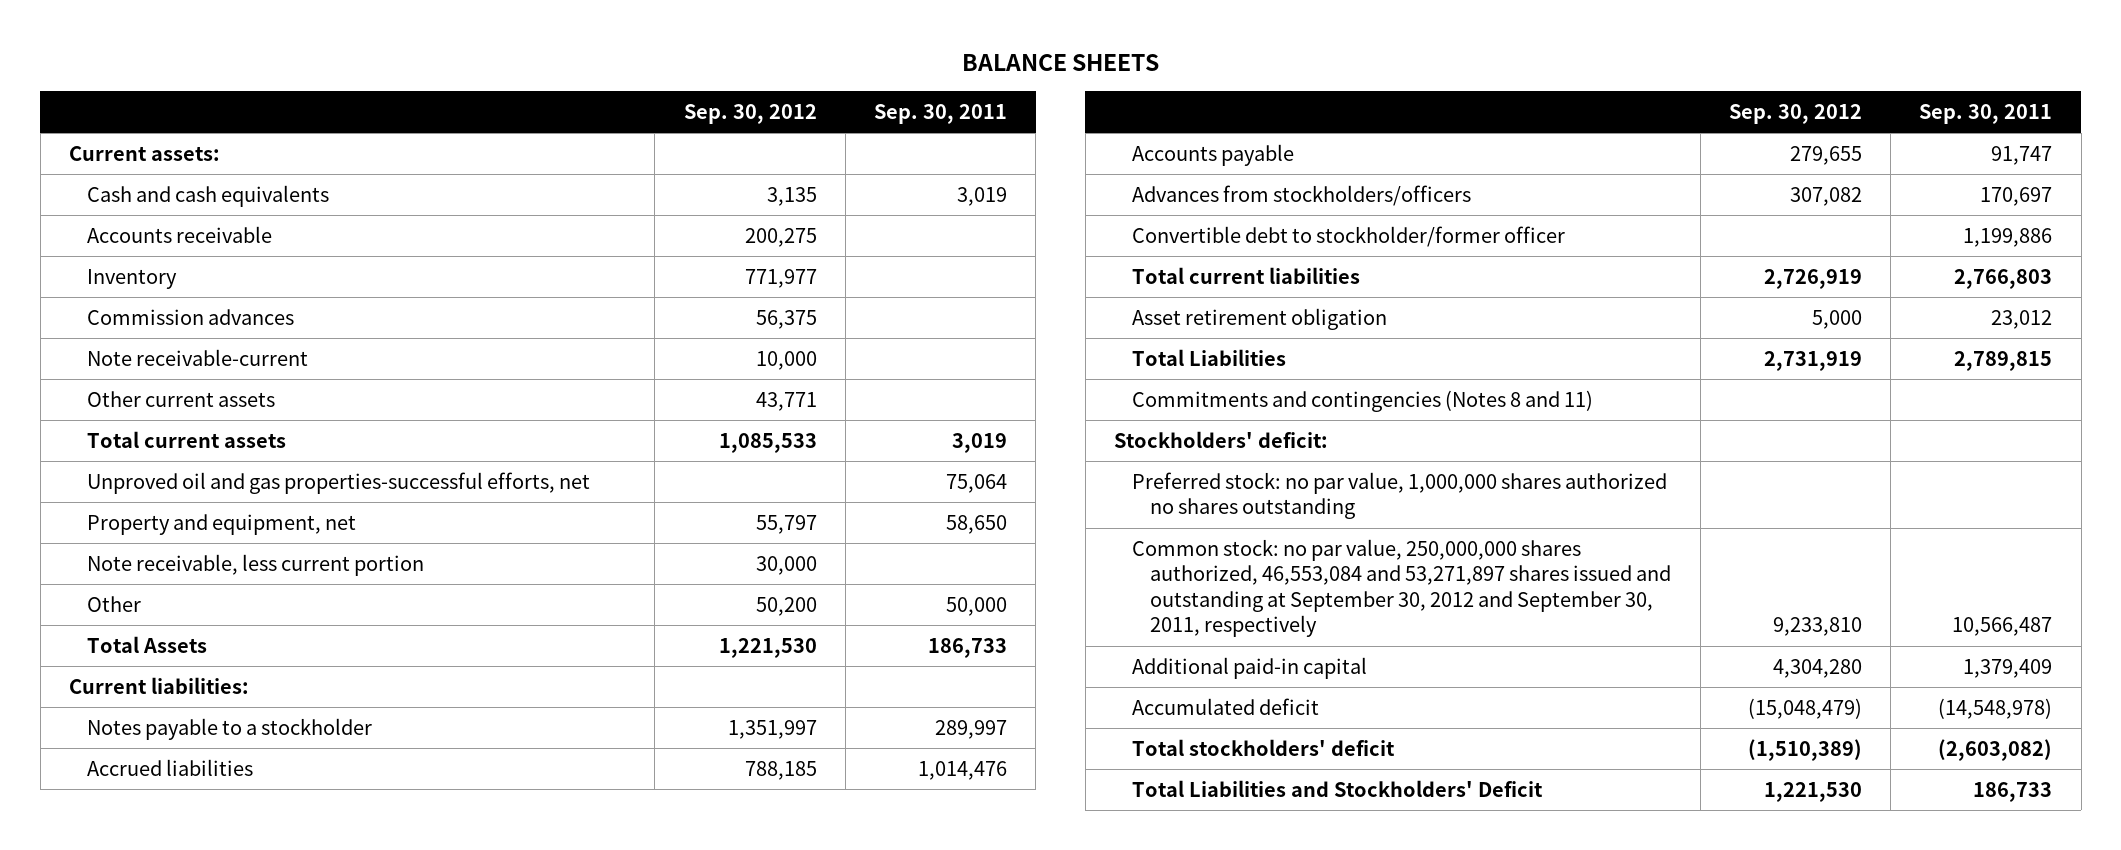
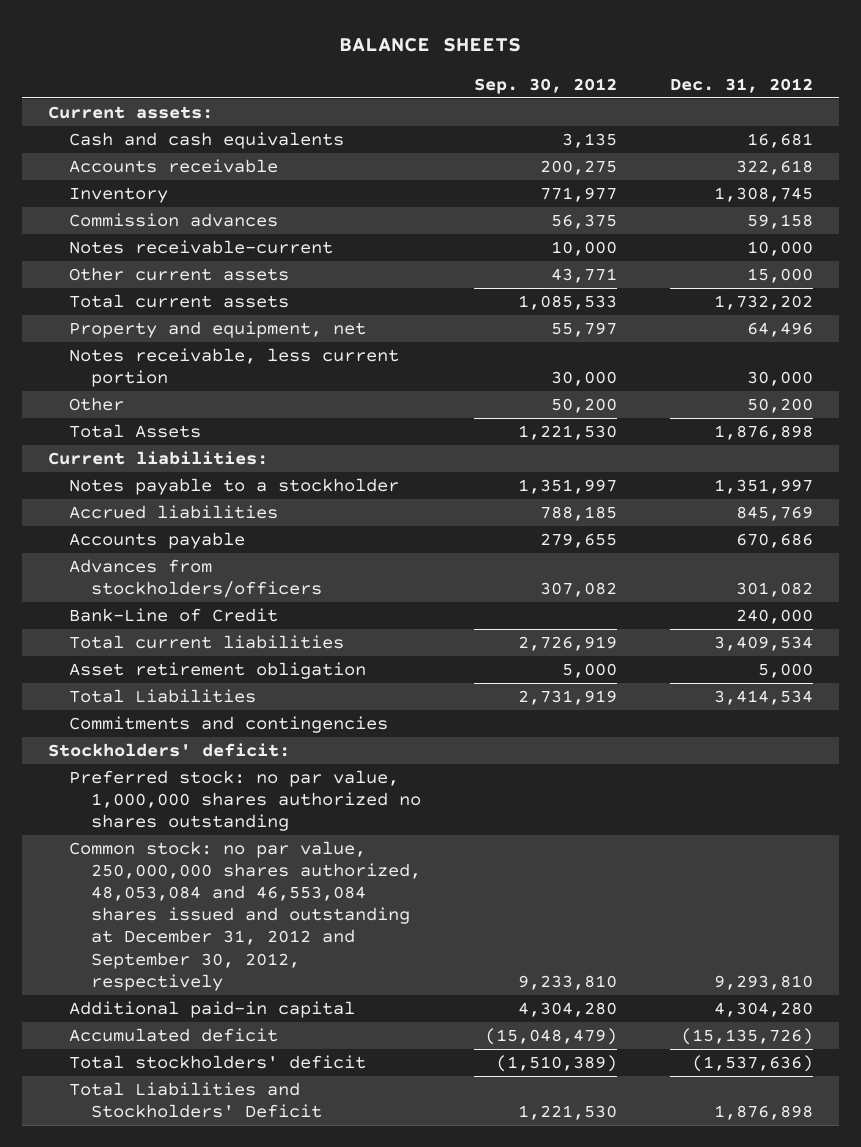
- | Sep. 30, 2012 | Sep. 30, 2011
+ | Sep. 30, 2012 | Dec. 31, 2012
- Note receivable-current | 10,000 |
+ Notes receivable-current | 10,000 | 10,000
- Unproved oil and gas properties-successful efforts, net | | 75,064
- Note receivable, less current portion | 30,000 |
+ Notes receivable, less current portion | 30,000 | 30,000
- Convertible debt to stockholder/former officer | | 1,199,886
+ Bank-Line of Credit | | 240,000
- Commitments and contingencies (Notes 8 and 11)
+ Commitments and contingencies
- Common stock: no par value, 250,000,000 shares authorized, 46,553,084 and 53,271,897 shares issued and outstanding at September 30, 2012 and September 30, 2011, respectively | 9,233,810 | 10,566,487
+ Common stock: no par value, 250,000,000 shares authorized, 48,053,084 and 46,553,084 shares issued and outstanding at December 31, 2012 and September 30, 2012, respectively | 9,233,810 | 9,293,810

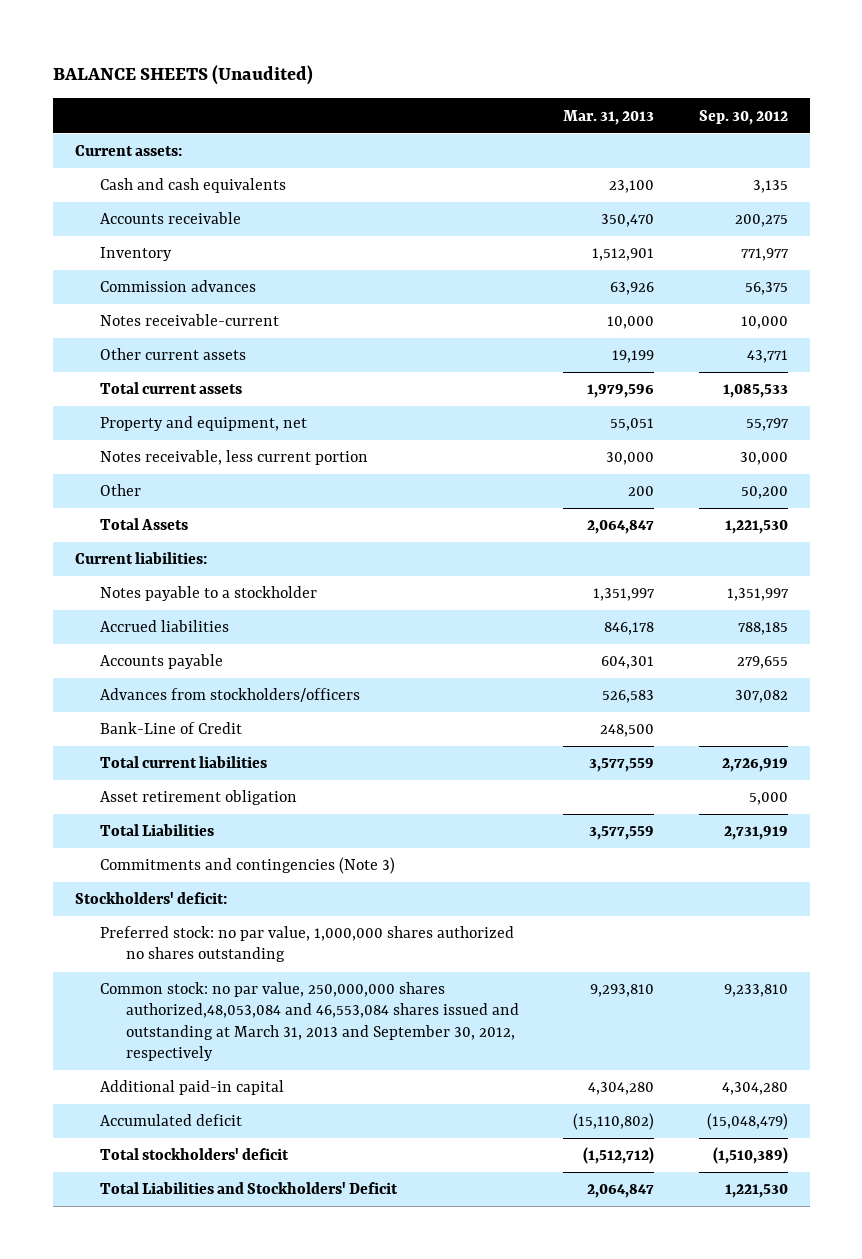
- BALANCE SHEETS
+ BALANCE SHEETS (Unaudited)
- | Sep. 30, 2012 | Dec. 31, 2012
+ | Mar. 31, 2013 | Sep. 30, 2012
- Commitments and contingencies
+ Commitments and contingencies (Note 3)
- Common stock: no par value, 250,000,000 shares authorized, 48,053,084 and 46,553,084 shares issued and outstanding at December 31, 2012 and September 30, 2012, respectively | 9,233,810 | 9,293,810
+ Common stock: no par value, 250,000,000 shares authorized,48,053,084 and 46,553,084 shares issued and outstanding at March 31, 2013 and September 30, 2012, respectively | 9,293,810 | 9,233,810

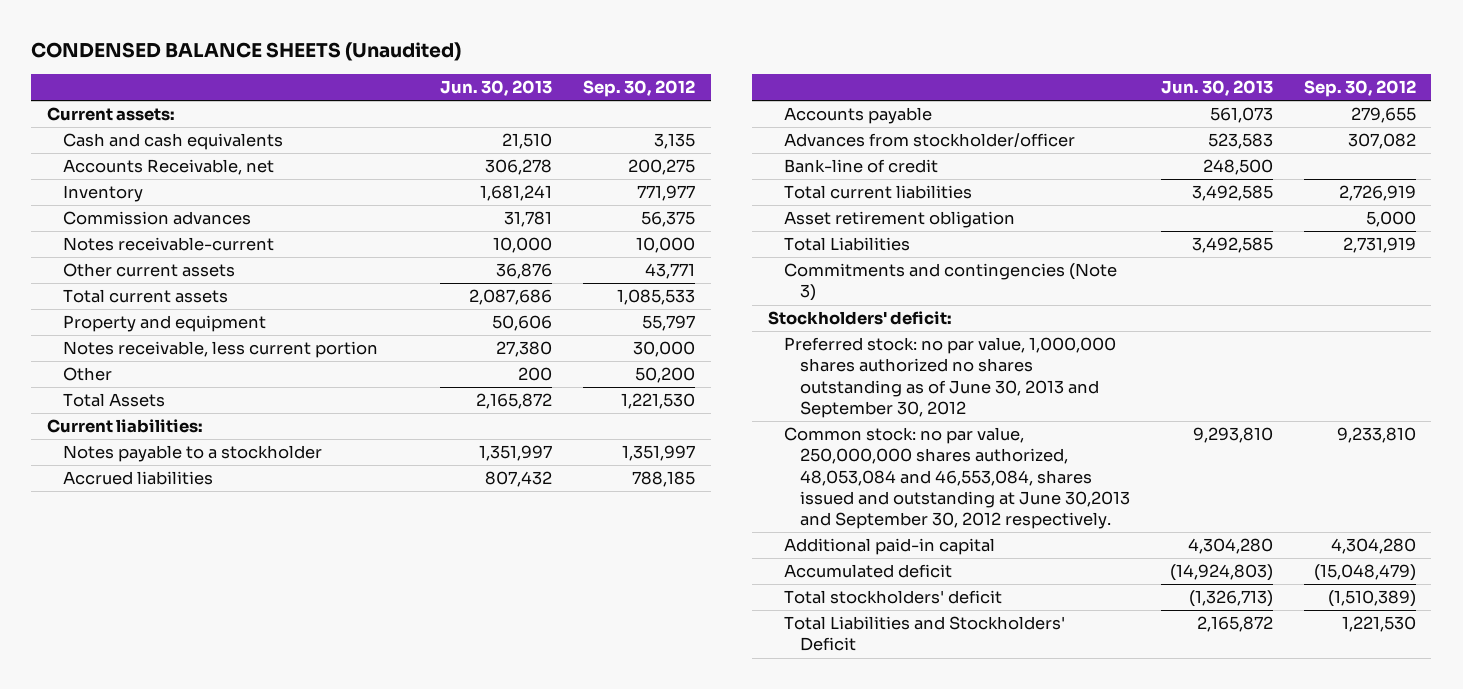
- BALANCE SHEETS (Unaudited)
+ CONDENSED BALANCE SHEETS (Unaudited)
- | Mar. 31, 2013 | Sep. 30, 2012
+ | Jun. 30, 2013 | Sep. 30, 2012
- Accounts receivable | 350,470 | 200,275
+ Accounts Receivable, net | 306,278 | 200,275
- Property and equipment, net | 55,051 | 55,797
+ Property and equipment | 50,606 | 55,797
- Advances from stockholders/officers | 526,583 | 307,082
- Bank-Line of Credit | 248,500 |
+ Advances from stockholder/officer | 523,583 | 307,082
+ Bank-line of credit | 248,500 |
- Preferred stock: no par value, 1,000,000 shares authorized no shares outstanding
- Common stock: no par value, 250,000,000 shares authorized,48,053,084 and 46,553,084 shares issued and outstanding at March 31, 2013 and September 30, 2012, respectively | 9,293,810 | 9,233,810
+ Preferred stock: no par value, 1,000,000 shares authorized no shares outstanding as of June 30, 2013 and September 30, 2012
+ Common stock: no par value, 250,000,000 shares authorized, 48,053,084 and 46,553,084, shares issued and outstanding at June 30,2013 and September 30, 2012 respectively. | 9,293,810 | 9,233,810

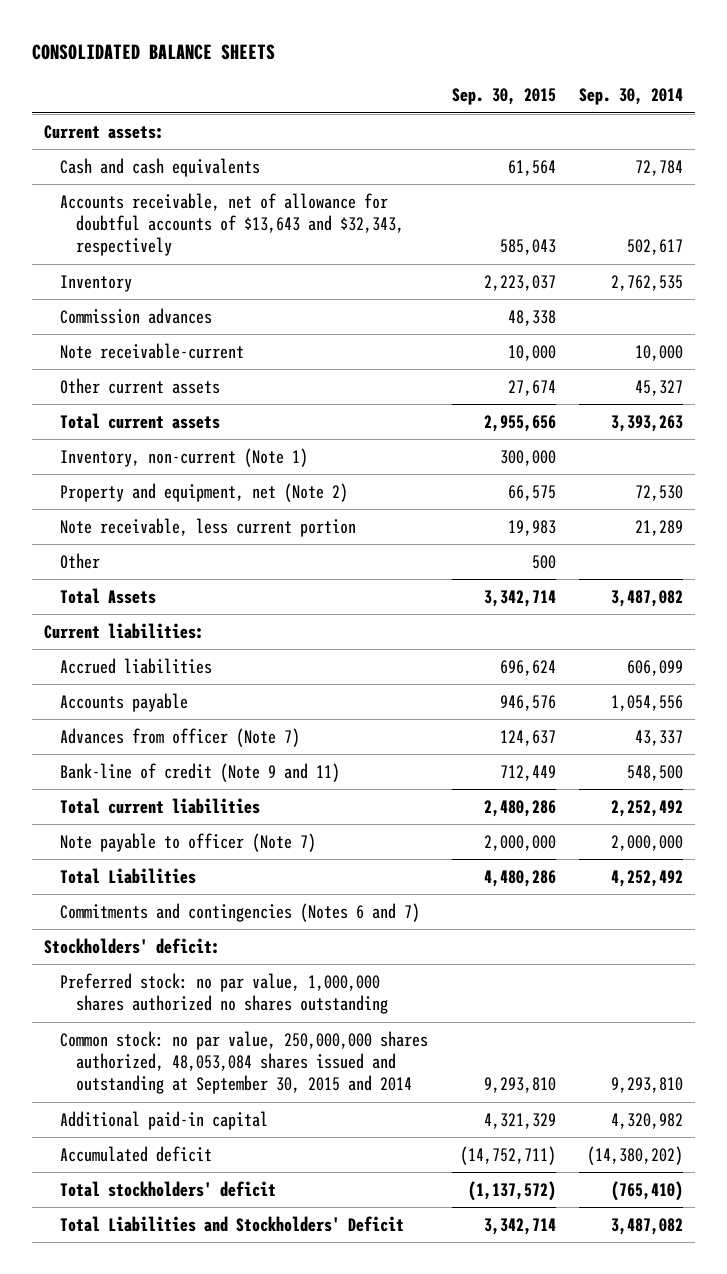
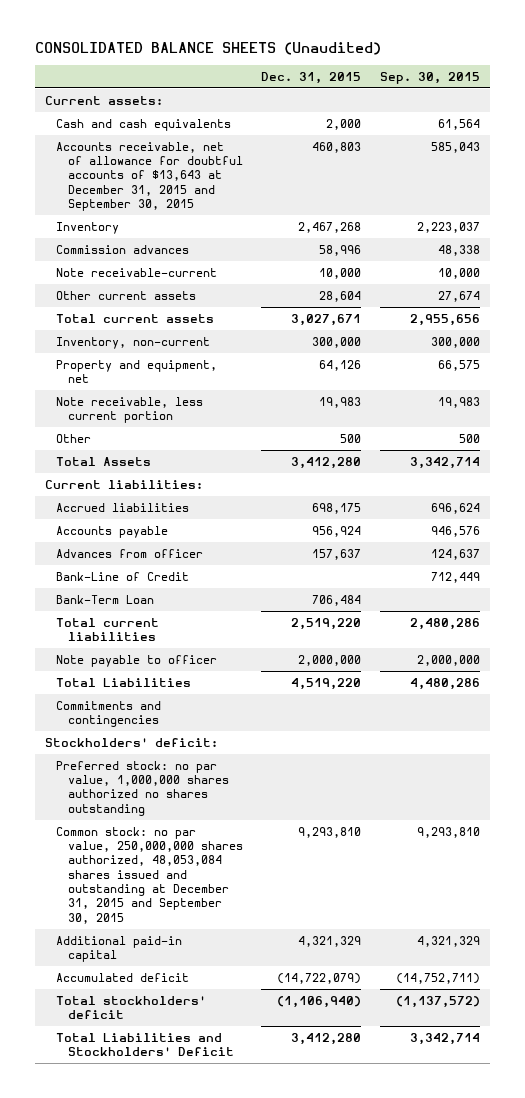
- CONSOLIDATED BALANCE SHEETS
+ CONSOLIDATED BALANCE SHEETS (Unaudited)
- | Sep. 30, 2015 | Sep. 30, 2014
+ | Dec. 31, 2015 | Sep. 30, 2015
- Accounts receivable, net of allowance for doubtful accounts of $13,643 and $32,343, respectively | 585,043 | 502,617
+ Accounts receivable, net of allowance for doubtful accounts of $13,643 at December 31, 2015 and September 30, 2015 | 460,803 | 585,043
- Inventory, non-current (Note 1) | 300,000 |
- Property and equipment, net (Note 2) | 66,575 | 72,530
+ Inventory, non-current | 300,000 | 300,000
+ Property and equipment, net | 64,126 | 66,575
- Advances from officer (Note 7) | 124,637 | 43,337
- Bank-line of credit (Note 9 and 11) | 712,449 | 548,500
+ Advances from officer | 157,637 | 124,637
+ Bank-Line of Credit | | 712,449
+ Bank-Term Loan | 706,484 |
- Note payable to officer (Note 7) | 2,000,000 | 2,000,000
+ Note payable to officer | 2,000,000 | 2,000,000
- Commitments and contingencies (Notes 6 and 7)
+ Commitments and contingencies
- Common stock: no par value, 250,000,000 shares authorized, 48,053,084 shares issued and outstanding at September 30, 2015 and 2014 | 9,293,810 | 9,293,810
+ Common stock: no par value, 250,000,000 shares authorized, 48,053,084 shares issued and outstanding at December 31, 2015 and September 30, 2015 | 9,293,810 | 9,293,810

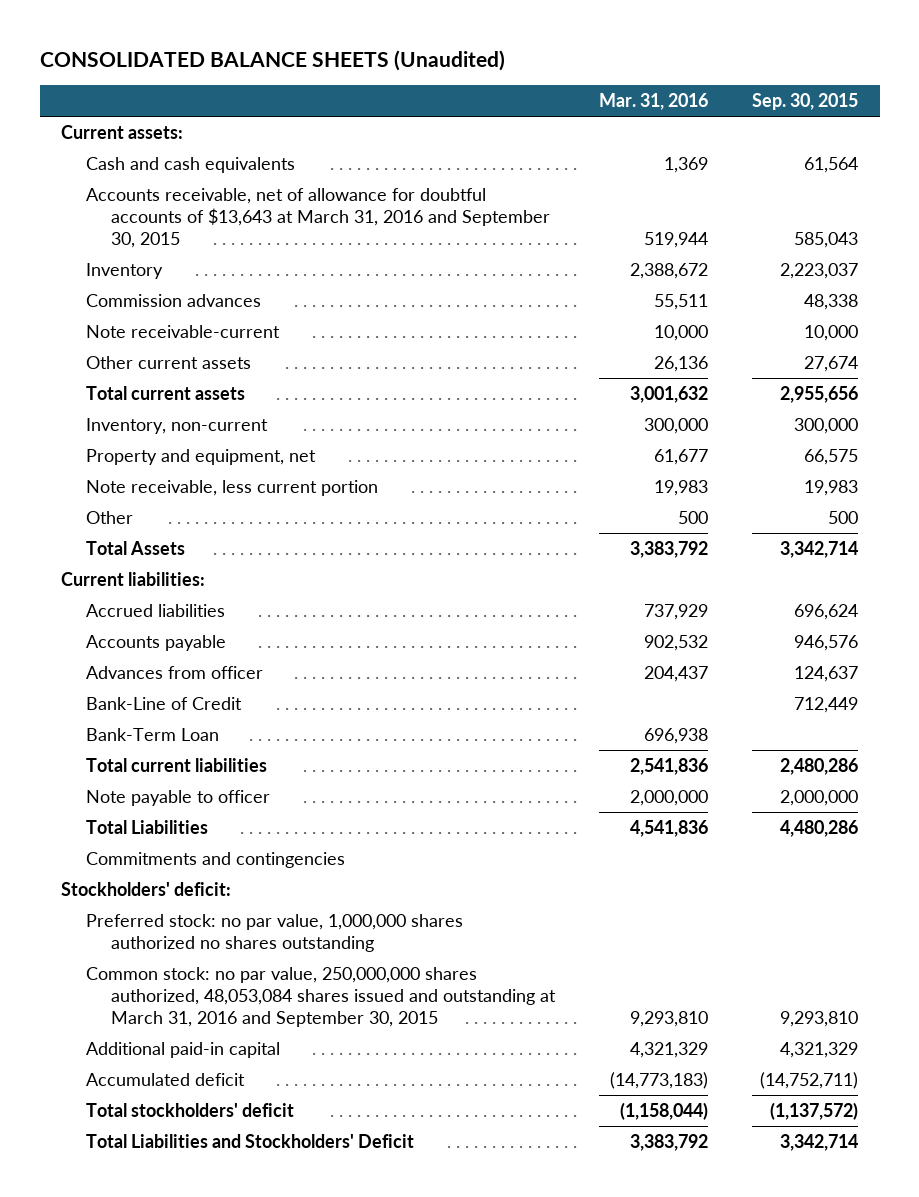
- | Dec. 31, 2015 | Sep. 30, 2015
+ | Mar. 31, 2016 | Sep. 30, 2015
- Accounts receivable, net of allowance for doubtful accounts of $13,643 at December 31, 2015 and September 30, 2015 | 460,803 | 585,043
+ Accounts receivable, net of allowance for doubtful accounts of $13,643 at March 31, 2016 and September 30, 2015 | 519,944 | 585,043
- Common stock: no par value, 250,000,000 shares authorized, 48,053,084 shares issued and outstanding at December 31, 2015 and September 30, 2015 | 9,293,810 | 9,293,810
+ Common stock: no par value, 250,000,000 shares authorized, 48,053,084 shares issued and outstanding at March 31, 2016 and September 30, 2015 | 9,293,810 | 9,293,810

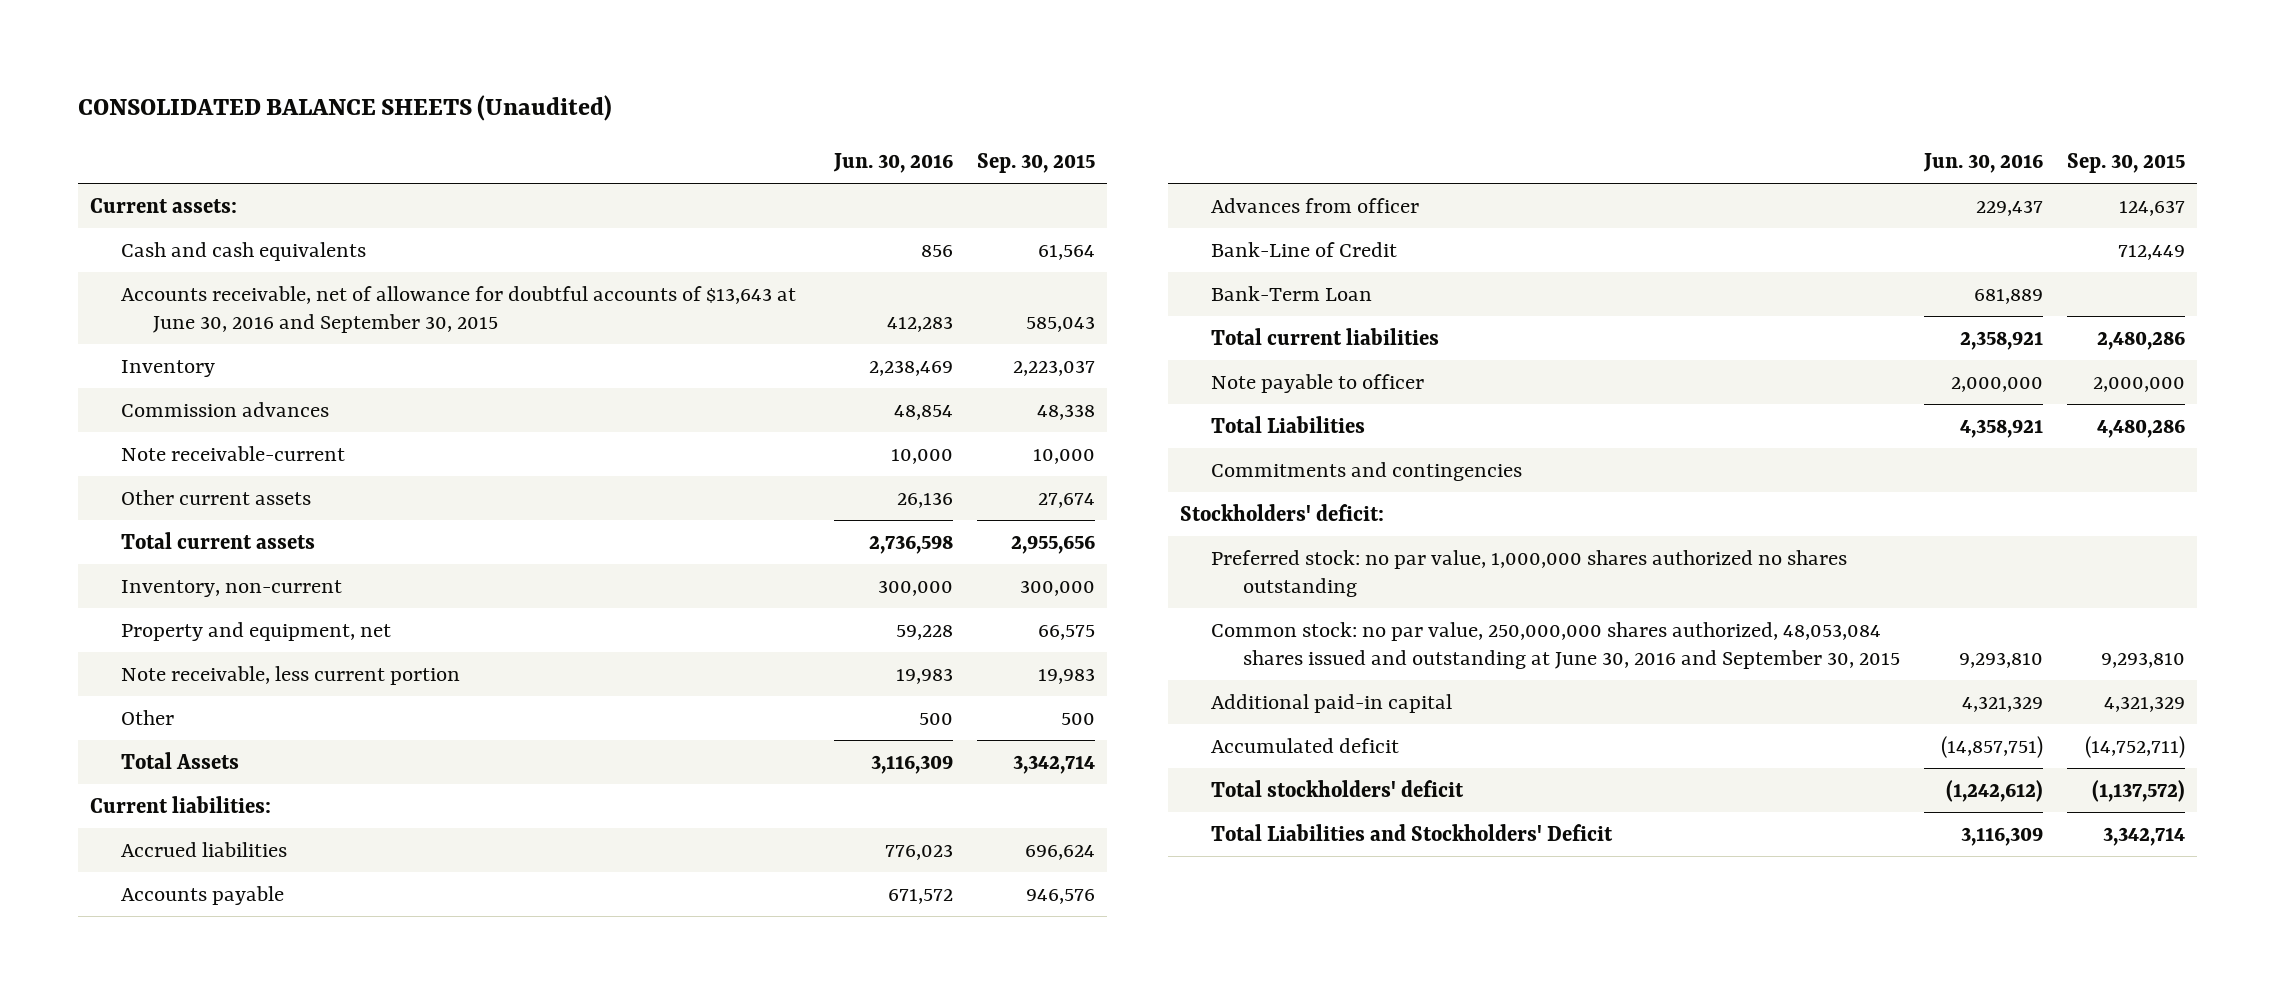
- | Mar. 31, 2016 | Sep. 30, 2015
+ | Jun. 30, 2016 | Sep. 30, 2015
- Accounts receivable, net of allowance for doubtful accounts of $13,643 at March 31, 2016 and September 30, 2015 | 519,944 | 585,043
+ Accounts receivable, net of allowance for doubtful accounts of $13,643 at June 30, 2016 and September 30, 2015 | 412,283 | 585,043
- Common stock: no par value, 250,000,000 shares authorized, 48,053,084 shares issued and outstanding at March 31, 2016 and September 30, 2015 | 9,293,810 | 9,293,810
+ Common stock: no par value, 250,000,000 shares authorized, 48,053,084 shares issued and outstanding at June 30, 2016 and September 30, 2015 | 9,293,810 | 9,293,810

